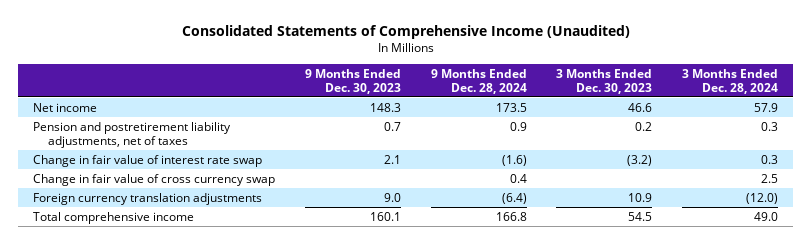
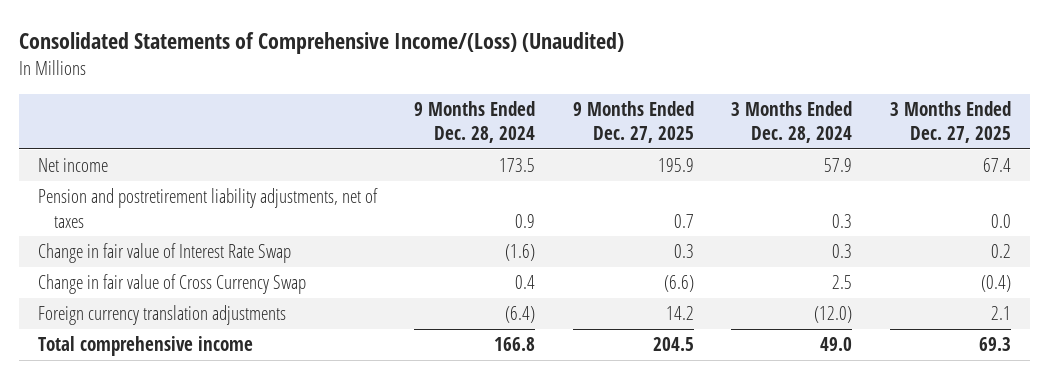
- Consolidated Statements of Comprehensive Income (Unaudited)
+ Consolidated Statements of Comprehensive Income/(Loss) (Unaudited)
- | 9 Months Ended Dec. 30, 2023 | 9 Months Ended Dec. 28, 2024 | 3 Months Ended Dec. 30, 2023 | 3 Months Ended Dec. 28, 2024
+ | 9 Months Ended Dec. 28, 2024 | 9 Months Ended Dec. 27, 2025 | 3 Months Ended Dec. 28, 2024 | 3 Months Ended Dec. 27, 2025
- Change in fair value of interest rate swap | 2.1 | (1.6) | (3.2) | 0.3
- Change in fair value of cross currency swap | | 0.4 | | 2.5
+ Change in fair value of Interest Rate Swap | (1.6) | 0.3 | 0.3 | 0.2
+ Change in fair value of Cross Currency Swap | 0.4 | (6.6) | 2.5 | (0.4)

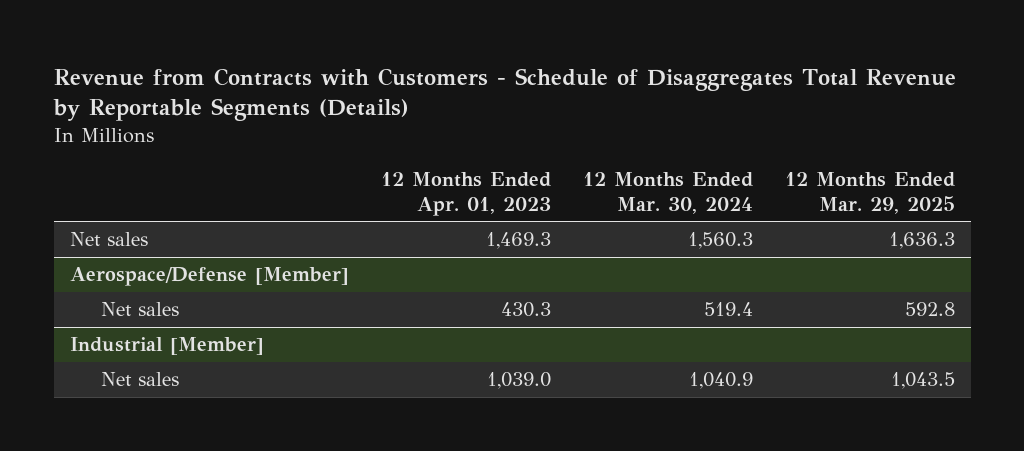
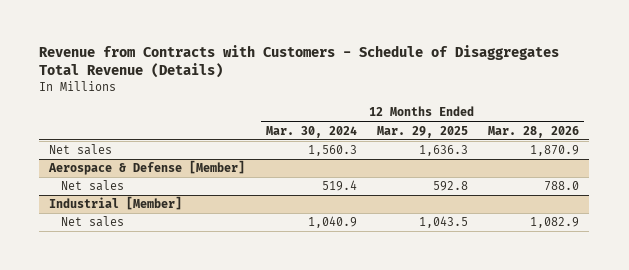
- Revenue from Contracts with Customers - Schedule of Disaggregates Total Revenue by Reportable Segments (Details)
+ Revenue from Contracts with Customers - Schedule of Disaggregates Total Revenue (Details)
- | 12 Months Ended Apr. 01, 2023 | 12 Months Ended Mar. 30, 2024 | 12 Months Ended Mar. 29, 2025
+ | 12 Months Ended Mar. 30, 2024 | 12 Months Ended Mar. 29, 2025 | 12 Months Ended Mar. 28, 2026
- Aerospace/Defense [Member]
+ Aerospace & Defense [Member]

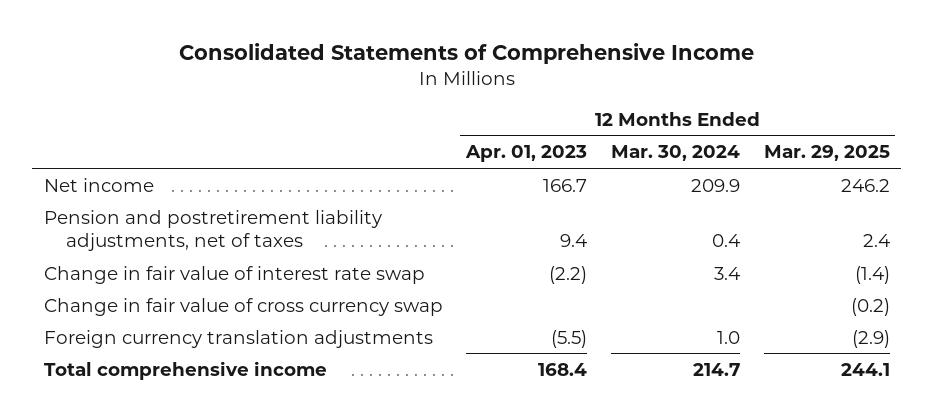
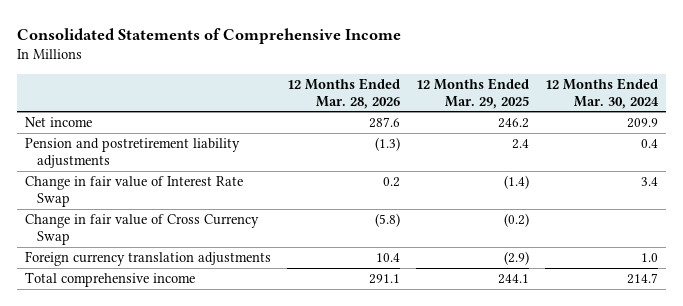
- | 12 Months Ended Apr. 01, 2023 | 12 Months Ended Mar. 30, 2024 | 12 Months Ended Mar. 29, 2025
+ | 12 Months Ended Mar. 28, 2026 | 12 Months Ended Mar. 29, 2025 | 12 Months Ended Mar. 30, 2024
- Pension and postretirement liability adjustments, net of taxes | 9.4 | 0.4 | 2.4
- Change in fair value of interest rate swap | (2.2) | 3.4 | (1.4)
- Change in fair value of cross currency swap | | | (0.2)
+ Pension and postretirement liability adjustments | (1.3) | 2.4 | 0.4
+ Change in fair value of Interest Rate Swap | 0.2 | (1.4) | 3.4
+ Change in fair value of Cross Currency Swap | (5.8) | (0.2) |

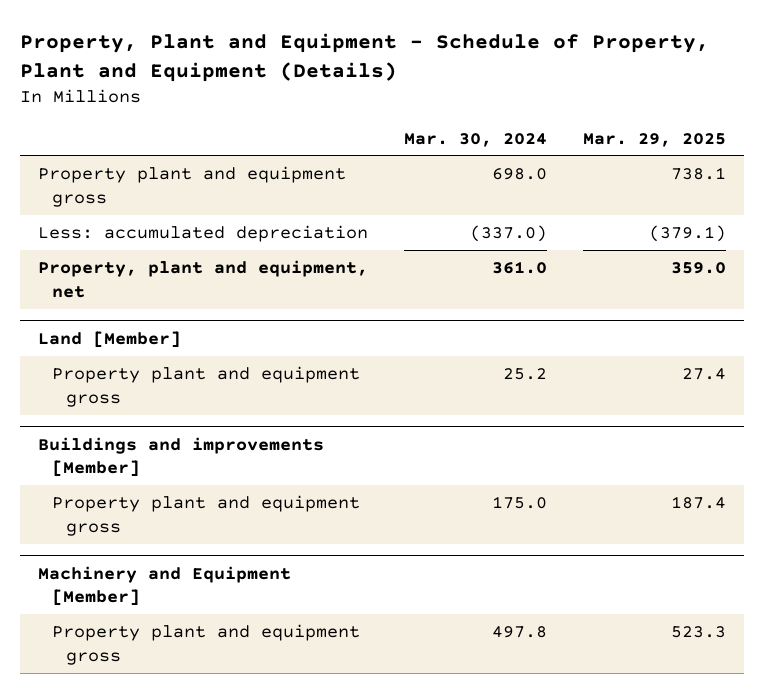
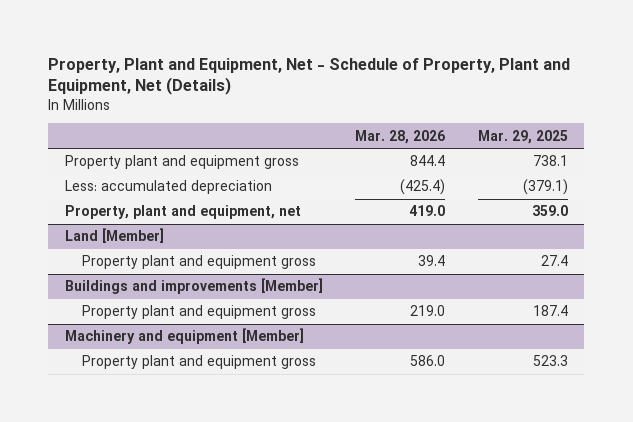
- Property, Plant and Equipment - Schedule of Property, Plant and Equipment (Details)
+ Property, Plant and Equipment, Net - Schedule of Property, Plant and Equipment, Net (Details)
- | Mar. 30, 2024 | Mar. 29, 2025
+ | Mar. 28, 2026 | Mar. 29, 2025
- Machinery and Equipment [Member]
+ Machinery and equipment [Member]

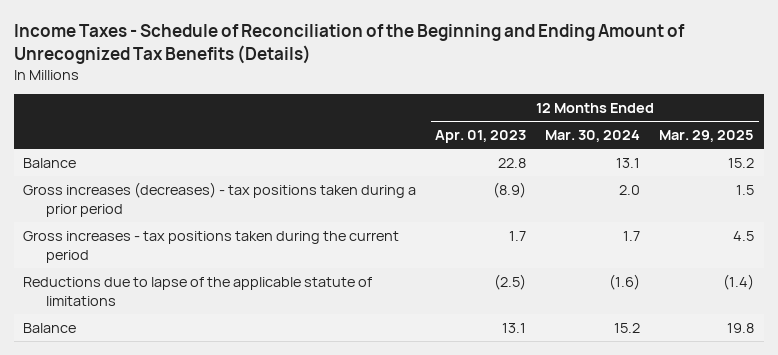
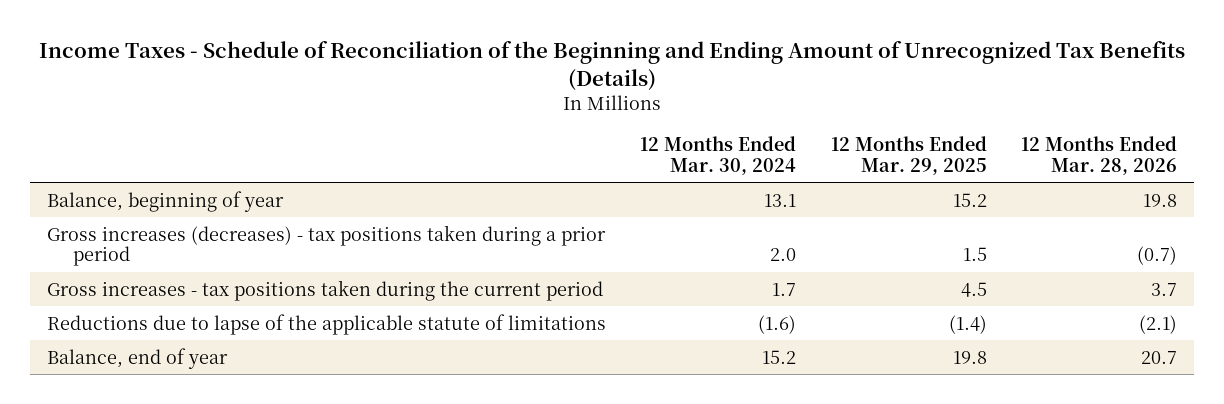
- | 12 Months Ended Apr. 01, 2023 | 12 Months Ended Mar. 30, 2024 | 12 Months Ended Mar. 29, 2025
+ | 12 Months Ended Mar. 30, 2024 | 12 Months Ended Mar. 29, 2025 | 12 Months Ended Mar. 28, 2026
- Balance | 22.8 | 13.1 | 15.2
+ Balance, beginning of year | 13.1 | 15.2 | 19.8
- Balance | 13.1 | 15.2 | 19.8
+ Balance, end of year | 15.2 | 19.8 | 20.7

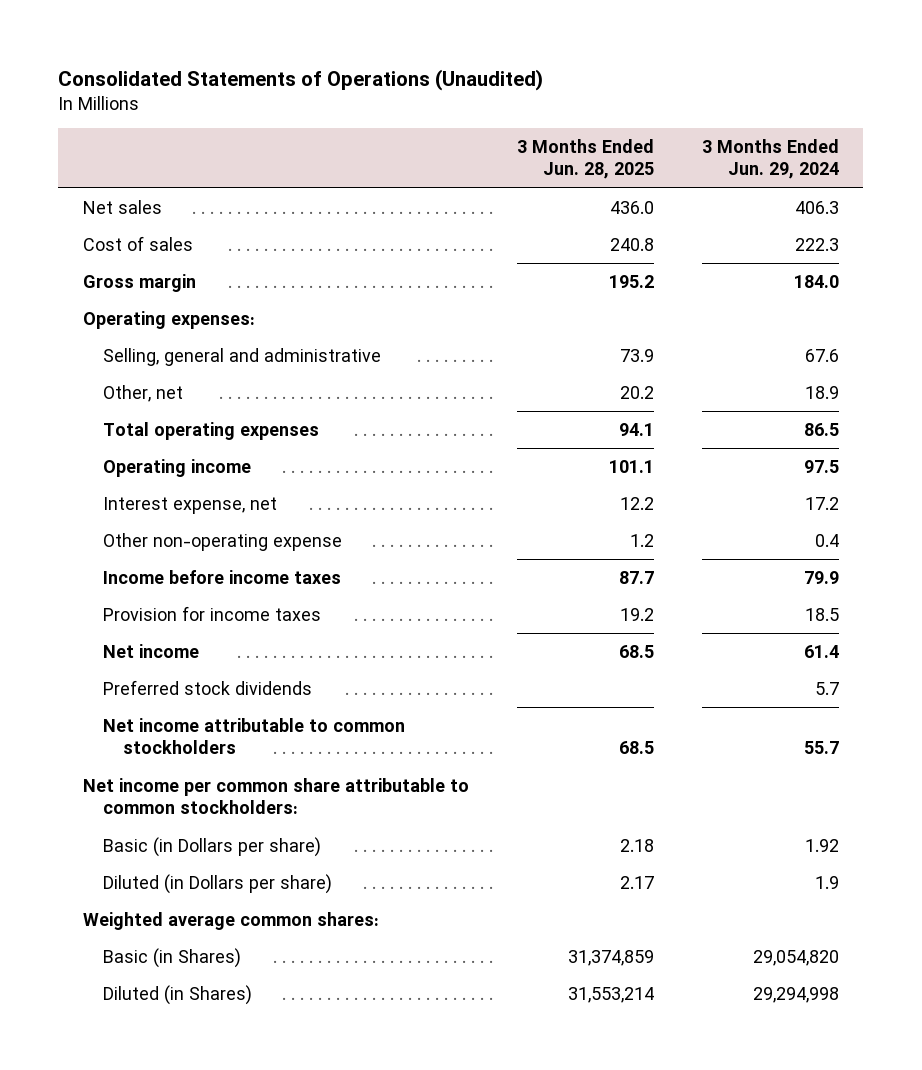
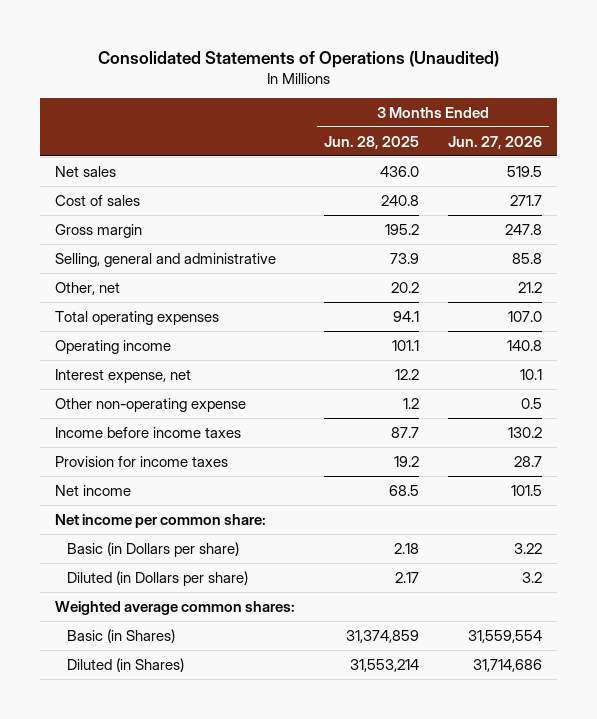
- | 3 Months Ended Jun. 28, 2025 | 3 Months Ended Jun. 29, 2024
+ | 3 Months Ended Jun. 28, 2025 | 3 Months Ended Jun. 27, 2026
- Operating expenses:
- Preferred stock dividends | | 5.7
- Net income attributable to common stockholders | 68.5 | 55.7
- Net income per common share attributable to common stockholders:
+ Net income per common share:

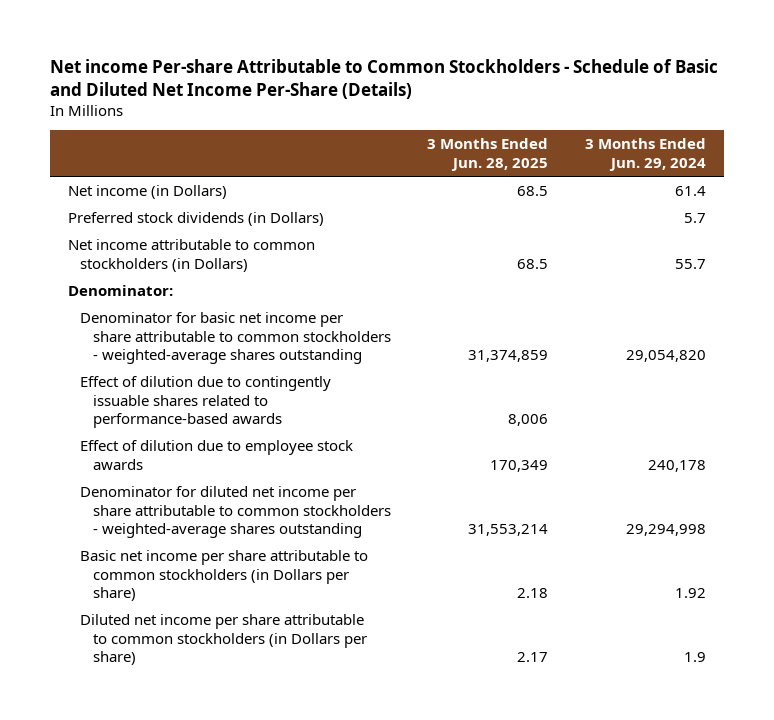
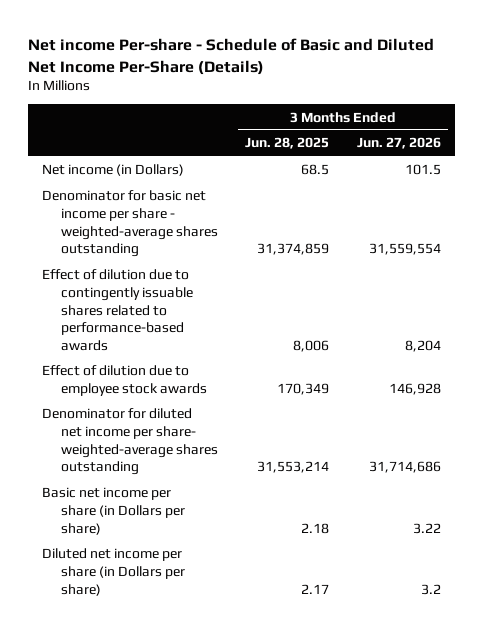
- Net income Per-share Attributable to Common Stockholders - Schedule of Basic and Diluted Net Income Per-Share (Details)
+ Net income Per-share - Schedule of Basic and Diluted Net Income Per-Share (Details)
- | 3 Months Ended Jun. 28, 2025 | 3 Months Ended Jun. 29, 2024
+ | 3 Months Ended Jun. 28, 2025 | 3 Months Ended Jun. 27, 2026
- Preferred stock dividends (in Dollars) | | 5.7
- Net income attributable to common stockholders (in Dollars) | 68.5 | 55.7
- Denominator:
- Denominator for basic net income per share attributable to common stockholders - weighted-average shares outstanding | 31,374,859 | 29,054,820
+ Denominator for basic net income per share - weighted-average shares outstanding | 31,374,859 | 31,559,554
- Denominator for diluted net income per share attributable to common stockholders - weighted-average shares outstanding | 31,553,214 | 29,294,998
- Basic net income per share attributable to common stockholders (in Dollars per share) | 2.18 | 1.92
- Diluted net income per share attributable to common stockholders (in Dollars per share) | 2.17 | 1.9
+ Denominator for diluted net income per share- weighted-average shares outstanding | 31,553,214 | 31,714,686
+ Basic net income per share (in Dollars per share) | 2.18 | 3.22
+ Diluted net income per share (in Dollars per share) | 2.17 | 3.2

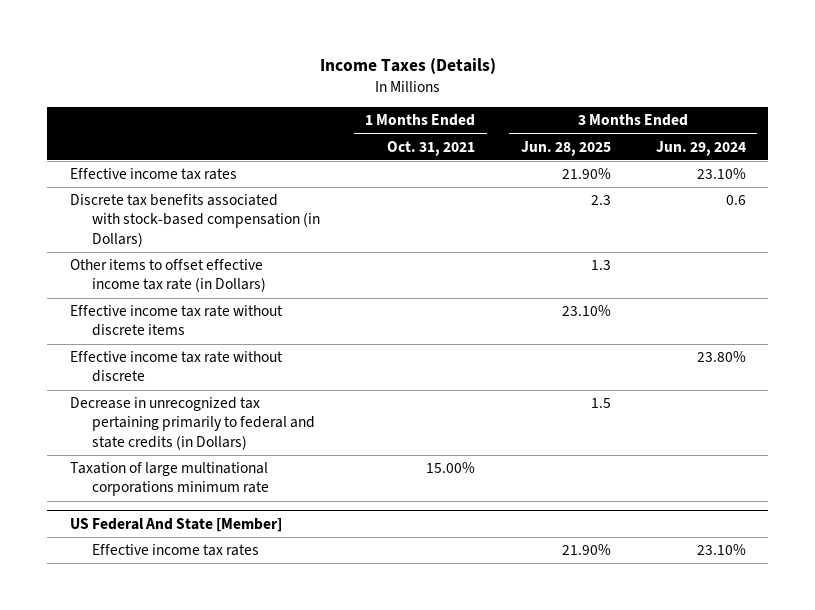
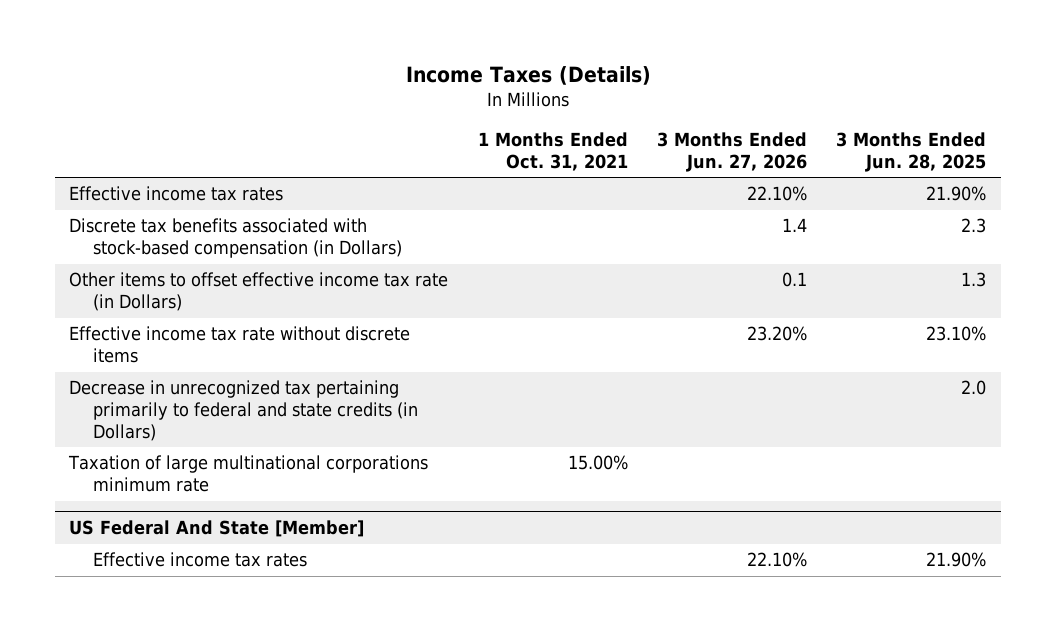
- | 1 Months Ended Oct. 31, 2021 | 3 Months Ended Jun. 28, 2025 | 3 Months Ended Jun. 29, 2024
+ | 1 Months Ended Oct. 31, 2021 | 3 Months Ended Jun. 27, 2026 | 3 Months Ended Jun. 28, 2025
- Effective income tax rate without discrete | | | 23.80%
- Decrease in unrecognized tax pertaining primarily to federal and state credits (in Dollars) | | 1.5 |
+ Decrease in unrecognized tax pertaining primarily to federal and state credits (in Dollars) | | | 2.0

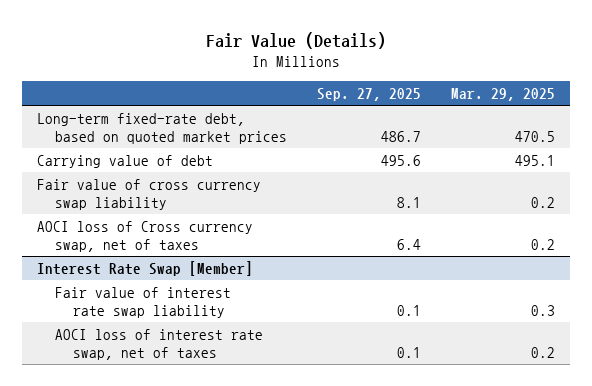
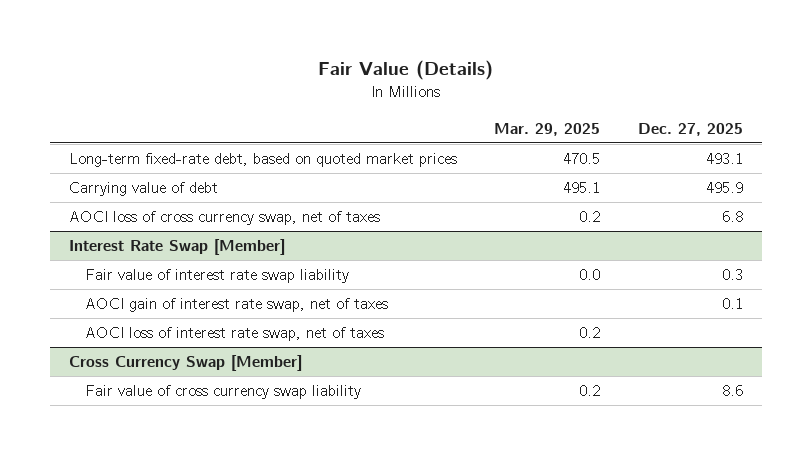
- | Sep. 27, 2025 | Mar. 29, 2025
+ | Mar. 29, 2025 | Dec. 27, 2025
- Fair value of cross currency swap liability | 8.1 | 0.2
- AOCI loss of Cross currency swap, net of taxes | 6.4 | 0.2
+ AOCI loss of cross currency swap, net of taxes | 0.2 | 6.8
@ Interest Rate Swap [Member]
- Fair value of interest rate swap liability | 0.1 | 0.3
+ Fair value of interest rate swap liability | 0.0 | 0.3
+ AOCI gain of interest rate swap, net of taxes | | 0.1
+ Cross Currency Swap [Member]
+ Fair value of cross currency swap liability | 0.2 | 8.6

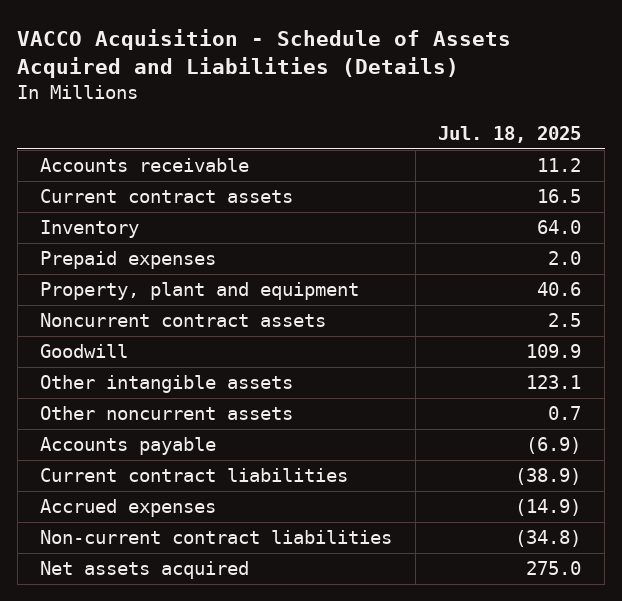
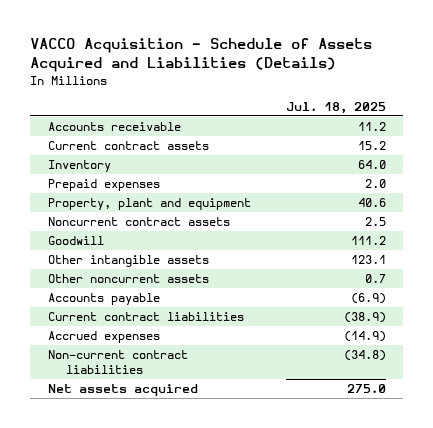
- Current contract assets | 16.5
+ Current contract assets | 15.2
- Goodwill | 109.9
+ Goodwill | 111.2

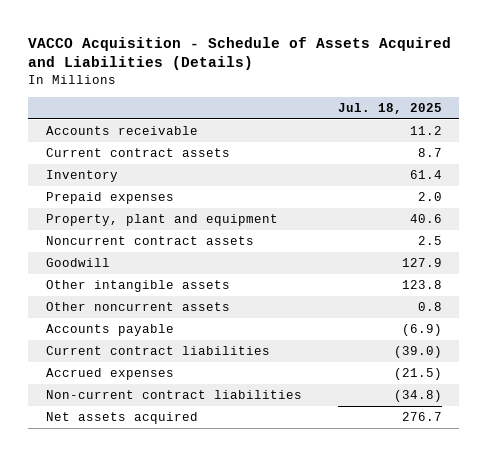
- Current contract assets | 15.2
- Inventory | 64.0
+ Current contract assets | 8.7
+ Inventory | 61.4
- Goodwill | 111.2
- Other intangible assets | 123.1
- Other noncurrent assets | 0.7
+ Goodwill | 127.9
+ Other intangible assets | 123.8
+ Other noncurrent assets | 0.8
- Current contract liabilities | (38.9)
- Accrued expenses | (14.9)
+ Current contract liabilities | (39.0)
+ Accrued expenses | (21.5)
- Net assets acquired | 275.0
+ Net assets acquired | 276.7

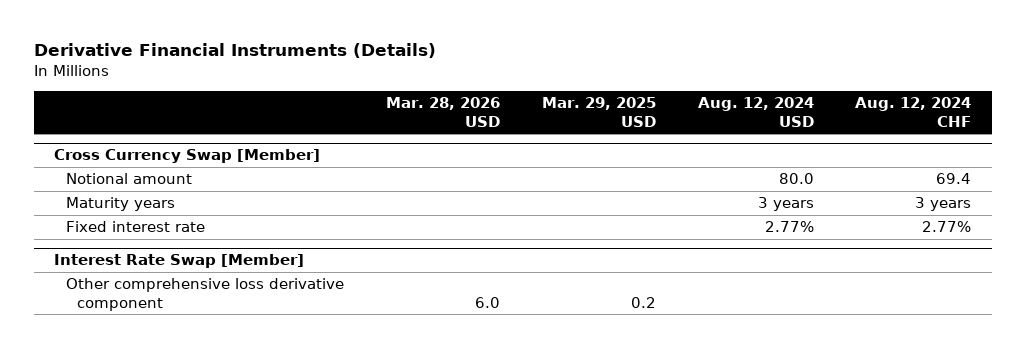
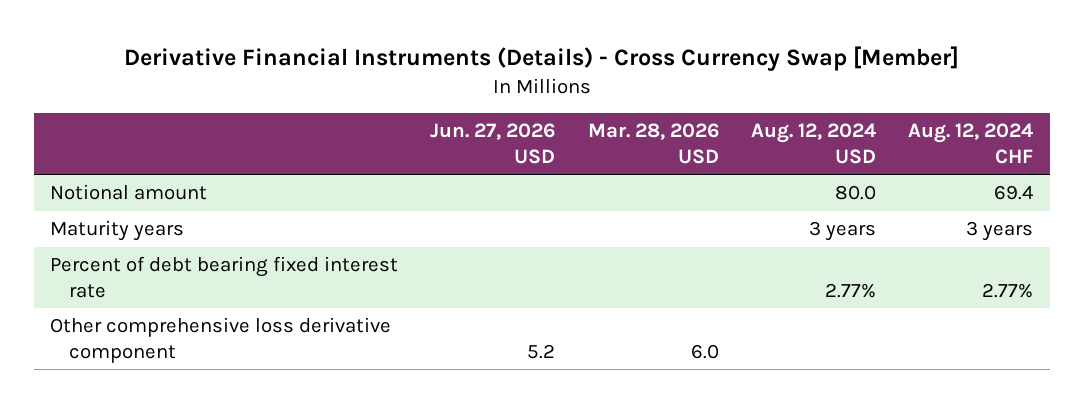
- Derivative Financial Instruments (Details)
+ Derivative Financial Instruments (Details) - Cross Currency Swap [Member]
- | Mar. 28, 2026 USD | Mar. 29, 2025 USD | Aug. 12, 2024 USD | Aug. 12, 2024 CHF
+ | Jun. 27, 2026 USD | Mar. 28, 2026 USD | Aug. 12, 2024 USD | Aug. 12, 2024 CHF
- Cross Currency Swap [Member]
- Fixed interest rate | | | 2.77% | 2.77%
- Interest Rate Swap [Member]
+ Percent of debt bearing fixed interest rate | | | 2.77% | 2.77%

